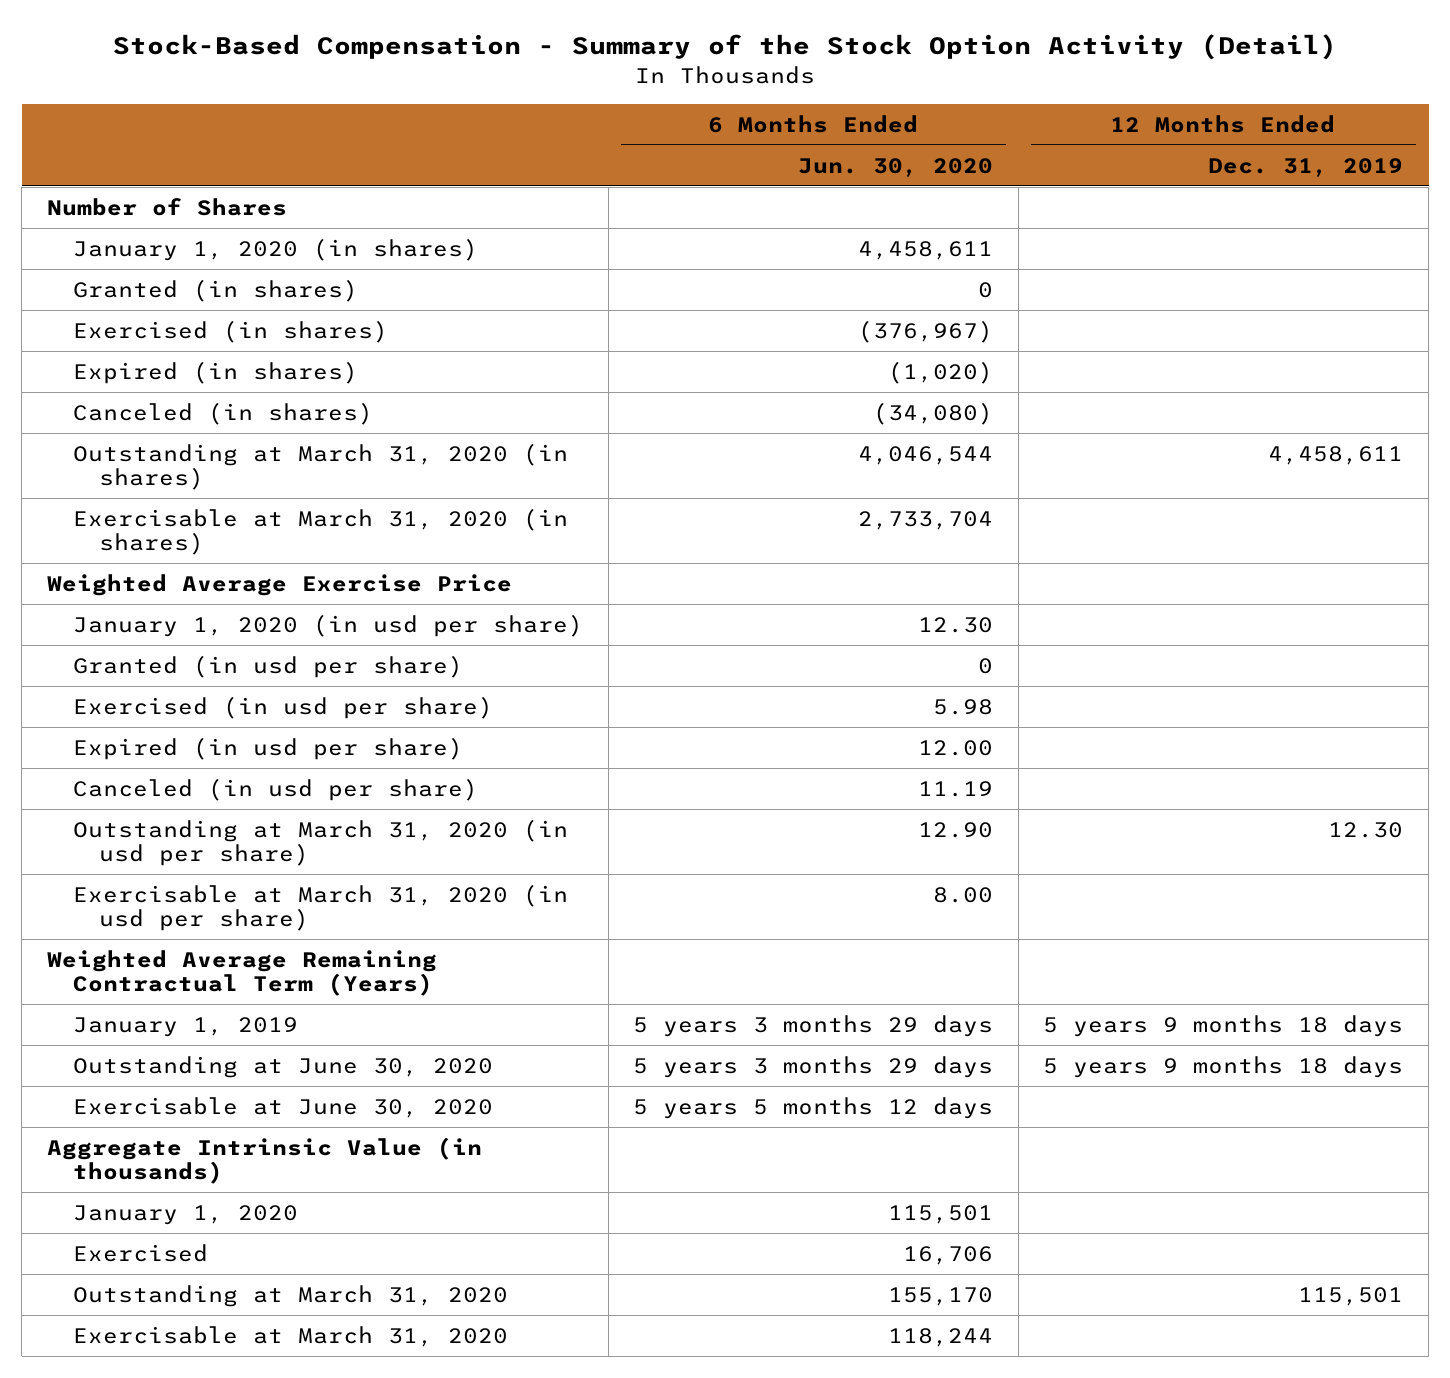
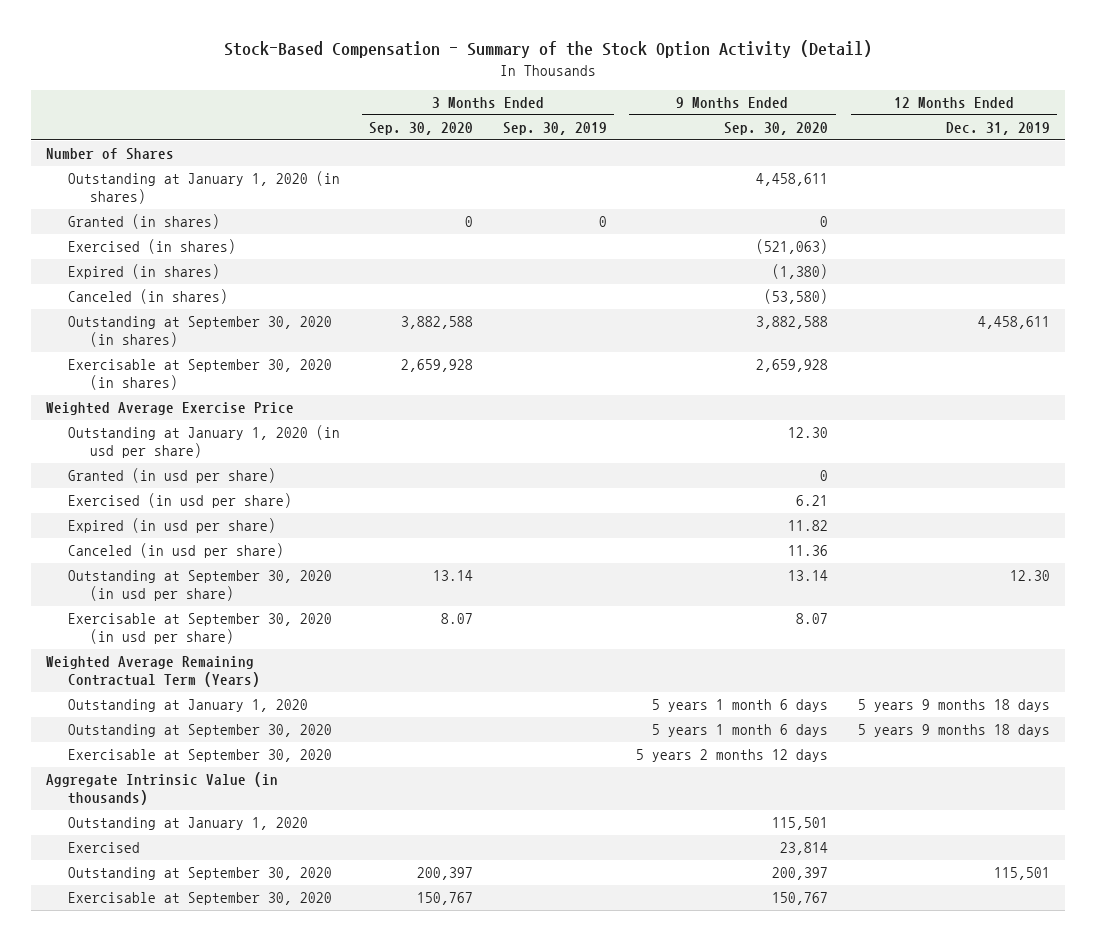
- | 6 Months Ended Jun. 30, 2020 | 12 Months Ended Dec. 31, 2019
+ | 3 Months Ended Sep. 30, 2020 | 3 Months Ended Sep. 30, 2019 | 9 Months Ended Sep. 30, 2020 | 12 Months Ended Dec. 31, 2019
- January 1, 2020 (in shares) | 4,458,611 |
+ Outstanding at January 1, 2020 (in shares) | | | 4,458,611 |
- Outstanding at March 31, 2020 (in shares) | 4,046,544 | 4,458,611
- Exercisable at March 31, 2020 (in shares) | 2,733,704 |
+ Outstanding at September 30, 2020 (in shares) | 3,882,588 | | 3,882,588 | 4,458,611
+ Exercisable at September 30, 2020 (in shares) | 2,659,928 | | 2,659,928 |
- January 1, 2020 (in usd per share) | 12.30 |
+ Outstanding at January 1, 2020 (in usd per share) | | | 12.30 |
- Outstanding at March 31, 2020 (in usd per share) | 12.90 | 12.30
- Exercisable at March 31, 2020 (in usd per share) | 8.00 |
+ Outstanding at September 30, 2020 (in usd per share) | 13.14 | | 13.14 | 12.30
+ Exercisable at September 30, 2020 (in usd per share) | 8.07 | | 8.07 |
- January 1, 2019 | 5 years 3 months 29 days | 5 years 9 months 18 days
- Outstanding at June 30, 2020 | 5 years 3 months 29 days | 5 years 9 months 18 days
- Exercisable at June 30, 2020 | 5 years 5 months 12 days |
+ Outstanding at January 1, 2020 | | | 5 years 1 month 6 days | 5 years 9 months 18 days
+ Outstanding at September 30, 2020 | | | 5 years 1 month 6 days | 5 years 9 months 18 days
+ Exercisable at September 30, 2020 | | | 5 years 2 months 12 days |
- January 1, 2020 | 115,501 |
+ Outstanding at January 1, 2020 | | | 115,501 |
- Outstanding at March 31, 2020 | 155,170 | 115,501
- Exercisable at March 31, 2020 | 118,244 |
+ Outstanding at September 30, 2020 | 200,397 | | 200,397 | 115,501
+ Exercisable at September 30, 2020 | 150,767 | | 150,767 |

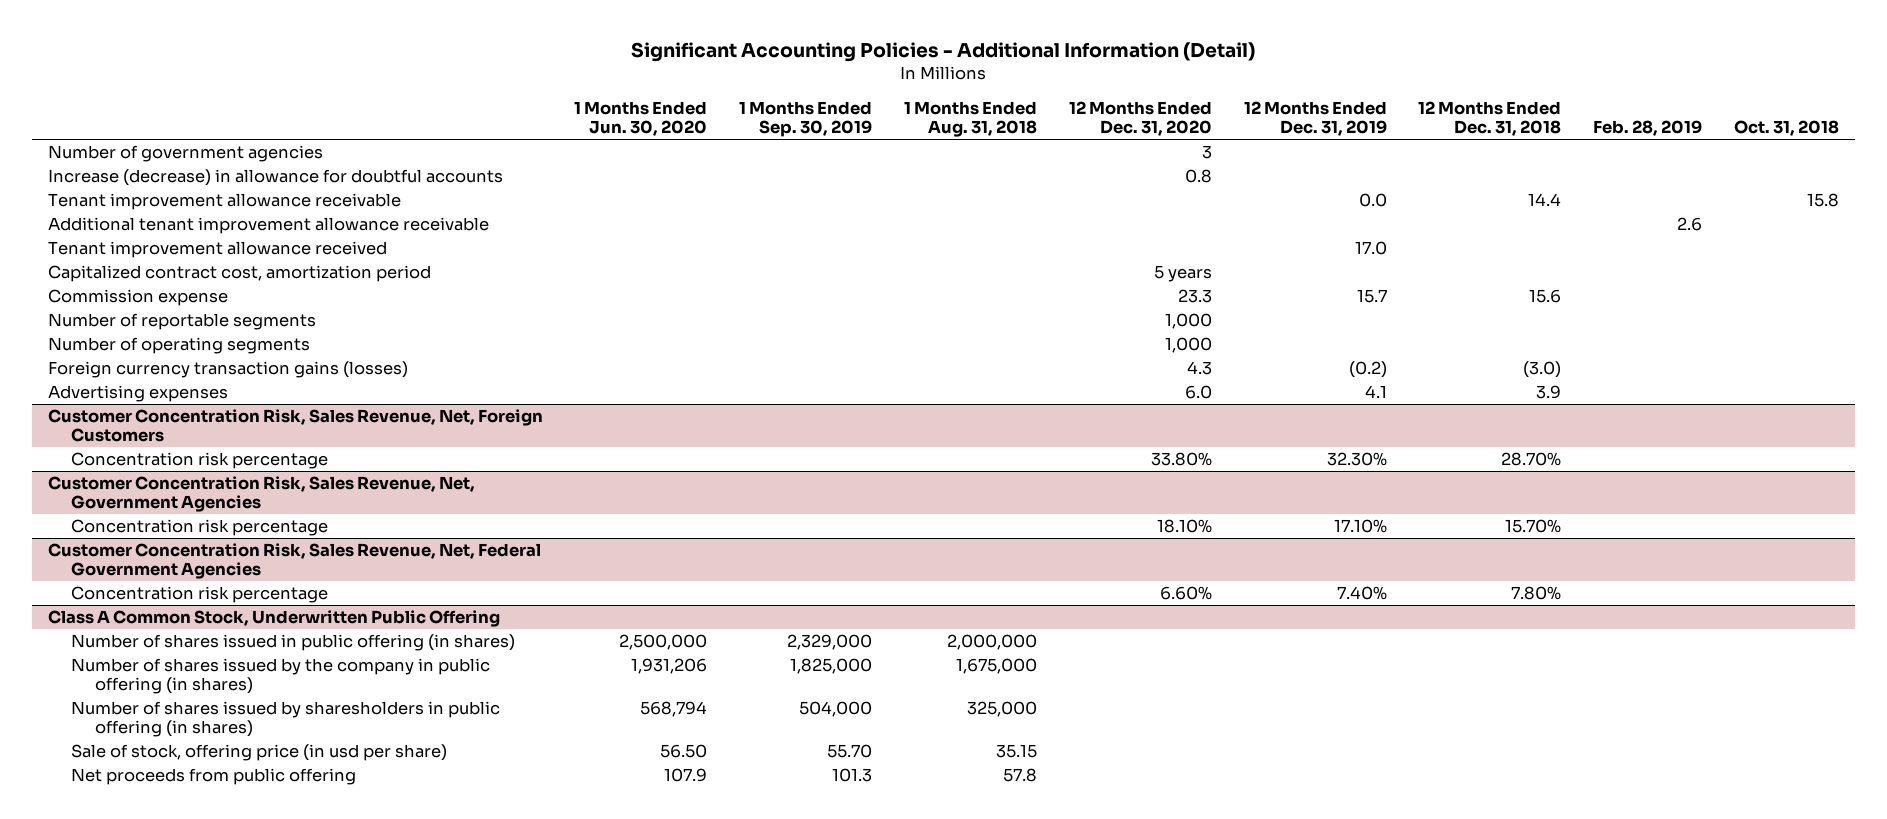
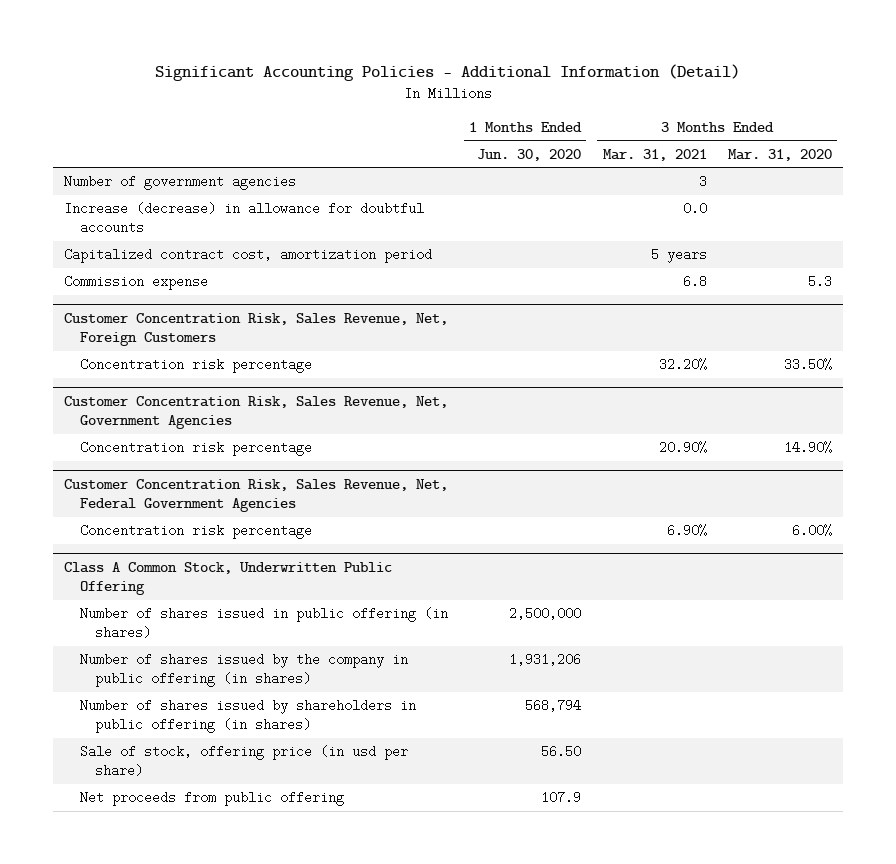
- | 1 Months Ended Jun. 30, 2020 | 1 Months Ended Sep. 30, 2019 | 1 Months Ended Aug. 31, 2018 | 12 Months Ended Dec. 31, 2020 | 12 Months Ended Dec. 31, 2019 | 12 Months Ended Dec. 31, 2018 | Feb. 28, 2019 | Oct. 31, 2018
+ | 1 Months Ended Jun. 30, 2020 | 3 Months Ended Mar. 31, 2021 | 3 Months Ended Mar. 31, 2020
- Tenant improvement allowance receivable | | | | | 0.0 | 14.4 | | 15.8
- Additional tenant improvement allowance receivable | | | | | | | 2.6 |
- Tenant improvement allowance received | | | | | 17.0 | | |
- Number of reportable segments | | | | 1,000 | | | |
- Number of operating segments | | | | 1,000 | | | |
- Foreign currency transaction gains (losses) | | | | 4.3 | (0.2) | (3.0) | |
- Advertising expenses | | | | 6.0 | 4.1 | 3.9 | |
@ Class A Common Stock, Underwritten Public Offering
- Number of shares issued by sharesholders in public offering (in shares) | 568,794 | 504,000 | 325,000 | | | | |
+ Number of shares issued by shareholders in public offering (in shares) | 568,794 | |

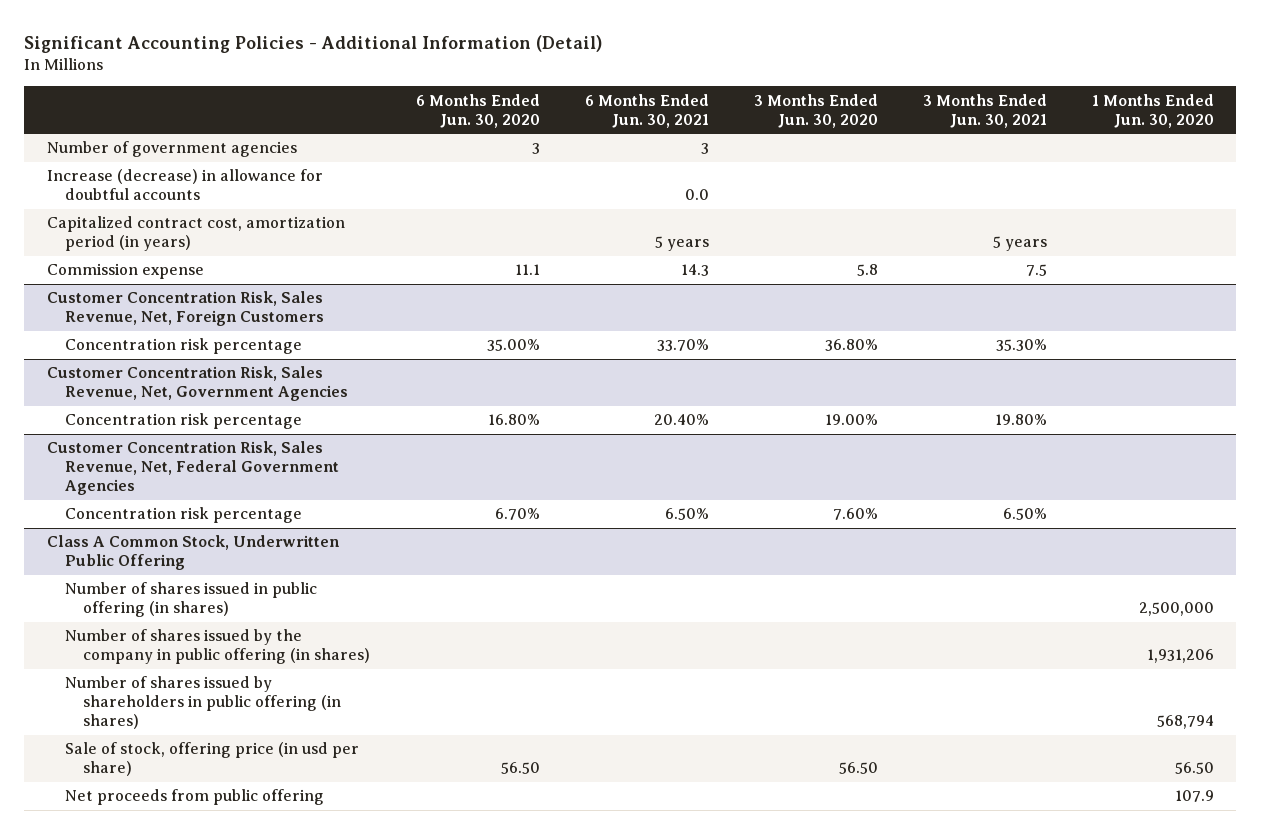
- | 1 Months Ended Jun. 30, 2020 | 3 Months Ended Mar. 31, 2021 | 3 Months Ended Mar. 31, 2020
+ | 6 Months Ended Jun. 30, 2020 | 6 Months Ended Jun. 30, 2021 | 3 Months Ended Jun. 30, 2020 | 3 Months Ended Jun. 30, 2021 | 1 Months Ended Jun. 30, 2020
- Capitalized contract cost, amortization period | | 5 years |
+ Capitalized contract cost, amortization period (in years) | | 5 years | | 5 years |

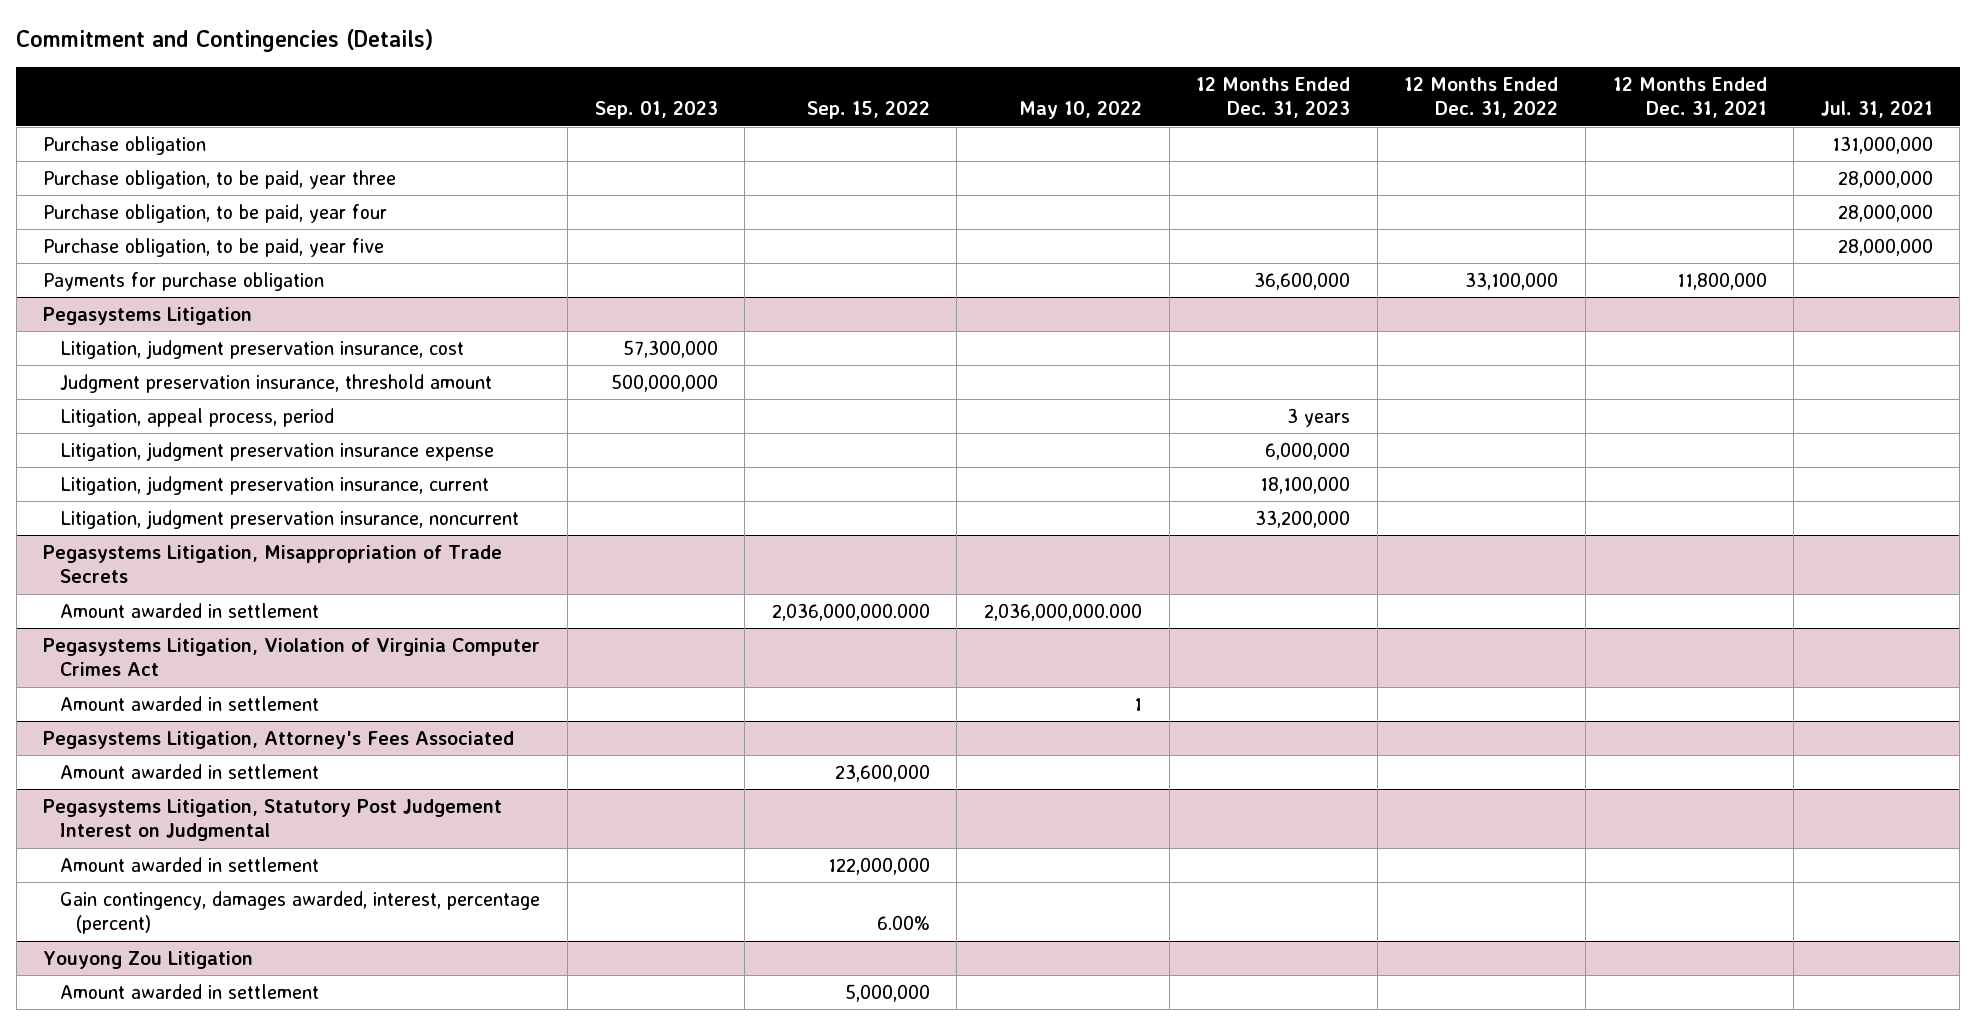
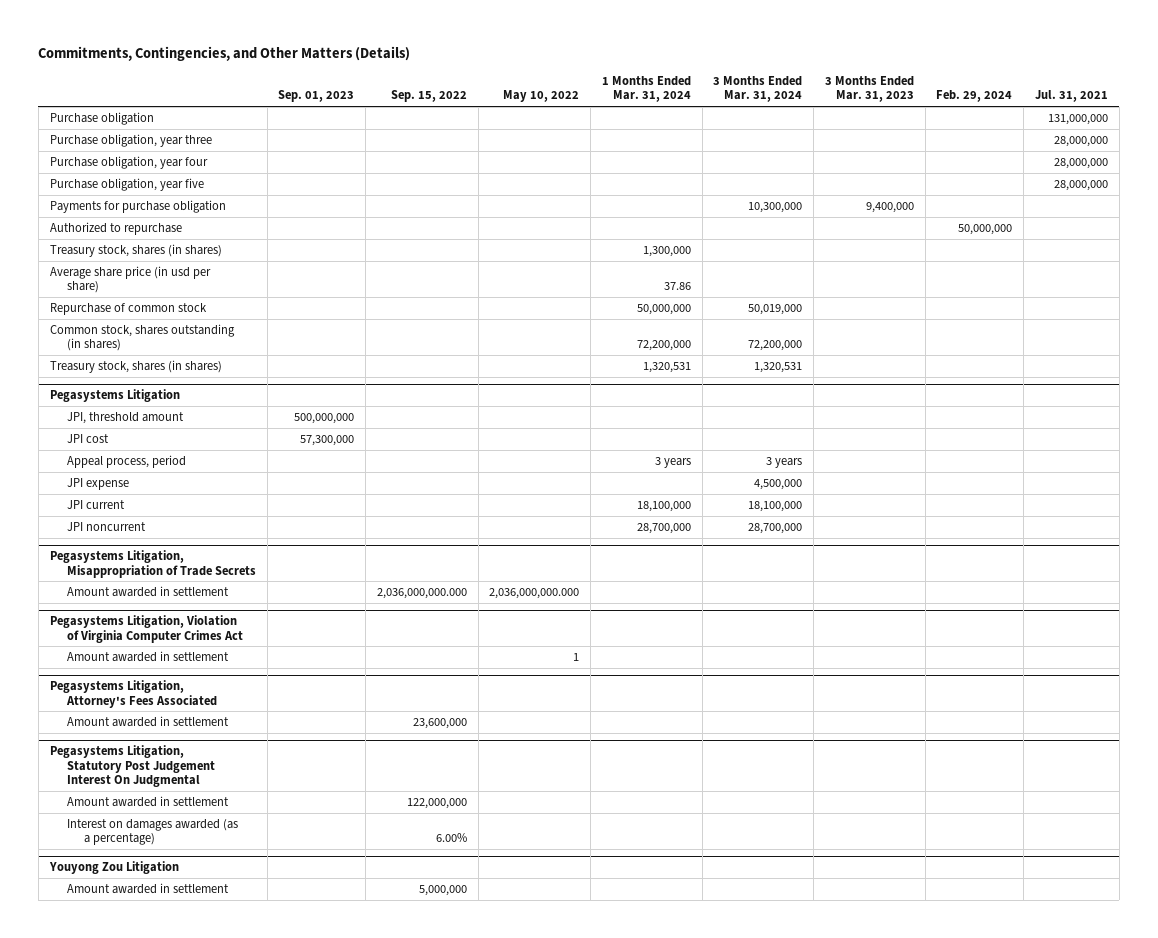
- Commitment and Contingencies (Details)
+ Commitments, Contingencies, and Other Matters (Details)
- | Sep. 01, 2023 | Sep. 15, 2022 | May 10, 2022 | 12 Months Ended Dec. 31, 2023 | 12 Months Ended Dec. 31, 2022 | 12 Months Ended Dec. 31, 2021 | Jul. 31, 2021
+ | Sep. 01, 2023 | Sep. 15, 2022 | May 10, 2022 | 1 Months Ended Mar. 31, 2024 | 3 Months Ended Mar. 31, 2024 | 3 Months Ended Mar. 31, 2023 | Feb. 29, 2024 | Jul. 31, 2021
- Purchase obligation, to be paid, year three | | | | | | | 28,000,000
- Purchase obligation, to be paid, year four | | | | | | | 28,000,000
- Purchase obligation, to be paid, year five | | | | | | | 28,000,000
+ Purchase obligation, year three | | | | | | | | 28,000,000
+ Purchase obligation, year four | | | | | | | | 28,000,000
+ Purchase obligation, year five | | | | | | | | 28,000,000
+ Authorized to repurchase | | | | | | | 50,000,000 |
+ Treasury stock, shares (in shares) | | | | 1,300,000 | | | |
+ Average share price (in usd per share) | | | | 37.86 | | | |
+ Repurchase of common stock | | | | 50,000,000 | 50,019,000 | | |
+ Common stock, shares outstanding (in shares) | | | | 72,200,000 | 72,200,000 | | |
+ Treasury stock, shares (in shares) | | | | 1,320,531 | 1,320,531 | | |
@ Pegasystems Litigation
- Litigation, judgment preservation insurance, cost | 57,300,000 | | | | | |
- Judgment preservation insurance, threshold amount | 500,000,000 | | | | | |
- Litigation, appeal process, period | | | | 3 years | | |
- Litigation, judgment preservation insurance expense | | | | 6,000,000 | | |
- Litigation, judgment preservation insurance, current | | | | 18,100,000 | | |
- Litigation, judgment preservation insurance, noncurrent | | | | 33,200,000 | | |
+ JPI, threshold amount | 500,000,000 | | | | | | |
+ JPI cost | 57,300,000 | | | | | | |
+ Appeal process, period | | | | 3 years | 3 years | | |
+ JPI expense | | | | | 4,500,000 | | |
+ JPI current | | | | 18,100,000 | 18,100,000 | | |
+ JPI noncurrent | | | | 28,700,000 | 28,700,000 | | |
- Pegasystems Litigation, Statutory Post Judgement Interest on Judgmental
+ Pegasystems Litigation, Statutory Post Judgement Interest On Judgmental
- Gain contingency, damages awarded, interest, percentage (percent) | | 6.00% | | | | |
+ Interest on damages awarded (as a percentage) | | 6.00% | | | | | |

